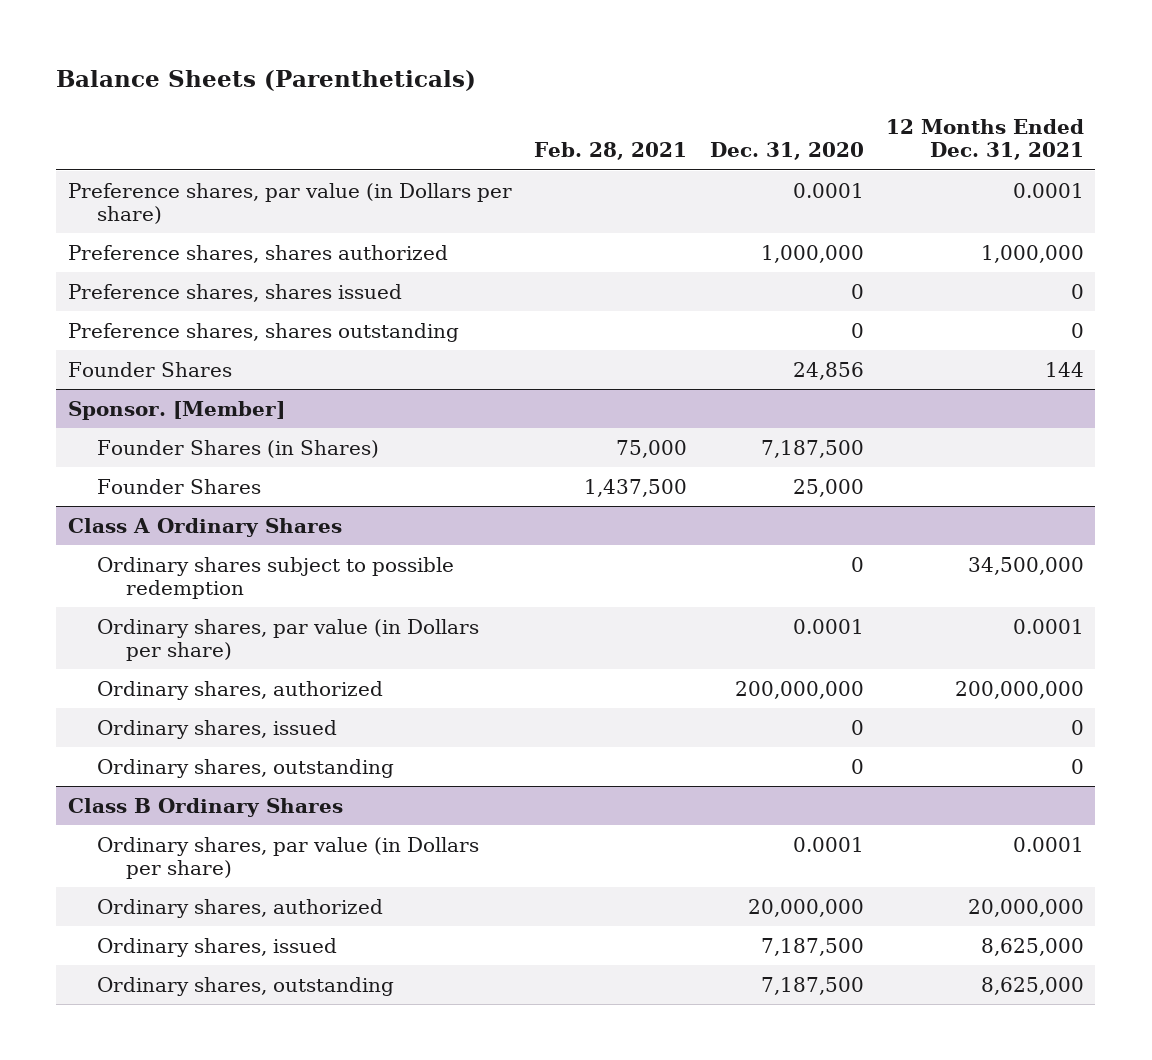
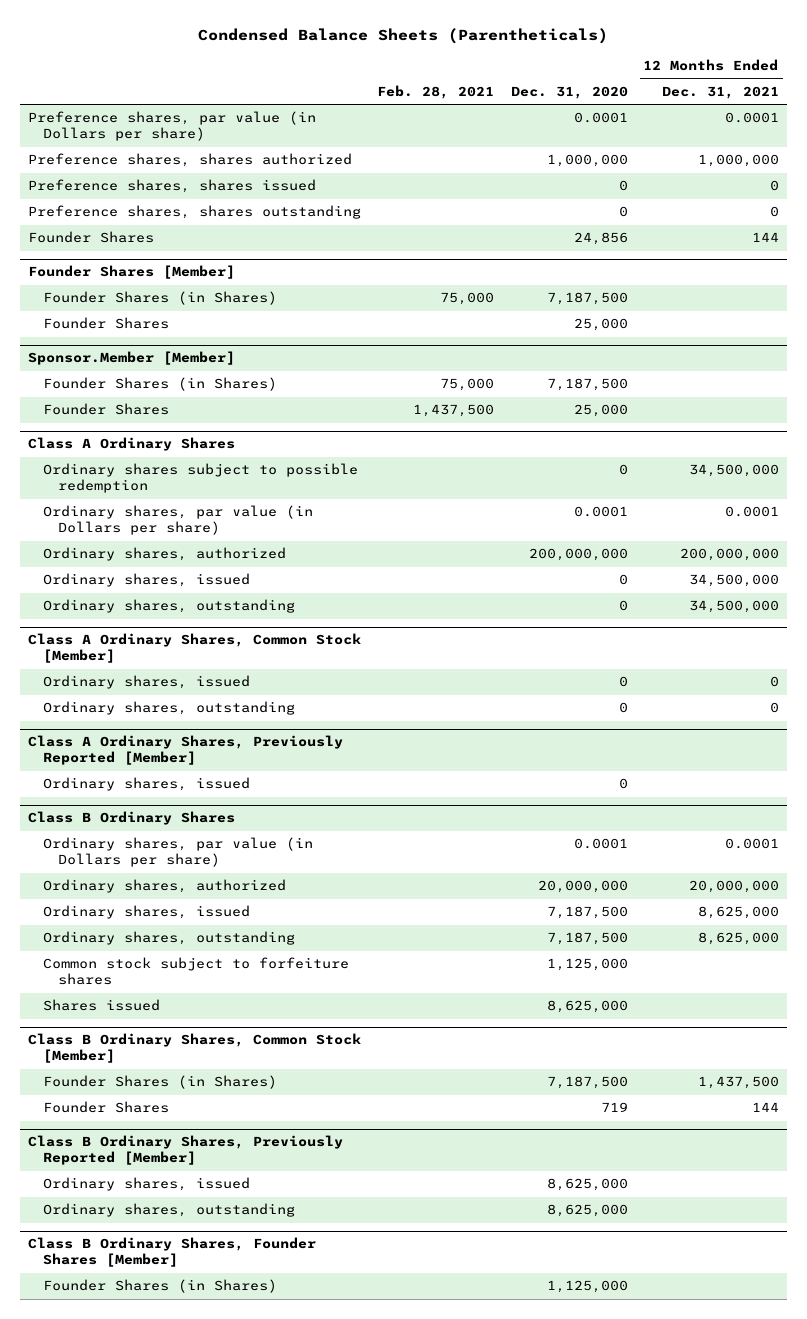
- Balance Sheets (Parentheticals)
+ Condensed Balance Sheets (Parentheticals)
- Sponsor. [Member]
+ Founder Shares [Member]
+ Founder Shares | | 25,000 |
+ Sponsor.Member [Member]
+ Founder Shares (in Shares) | 75,000 | 7,187,500 |
@ Class A Ordinary Shares
+ Ordinary shares, issued | | 0 | 34,500,000
+ Ordinary shares, outstanding | | 0 | 34,500,000
+ Class A Ordinary Shares, Common Stock [Member]
+ Class A Ordinary Shares, Previously Reported [Member]
+ Ordinary shares, issued | | 0 |
@ Class B Ordinary Shares
+ Common stock subject to forfeiture shares | | 1,125,000 |
+ Shares issued | | 8,625,000 |
+ Class B Ordinary Shares, Common Stock [Member]
+ Founder Shares (in Shares) | | 7,187,500 | 1,437,500
+ Founder Shares | | 719 | 144
+ Class B Ordinary Shares, Previously Reported [Member]
+ Ordinary shares, issued | | 8,625,000 |
+ Ordinary shares, outstanding | | 8,625,000 |
+ Class B Ordinary Shares, Founder Shares [Member]
+ Founder Shares (in Shares) | | 1,125,000 |

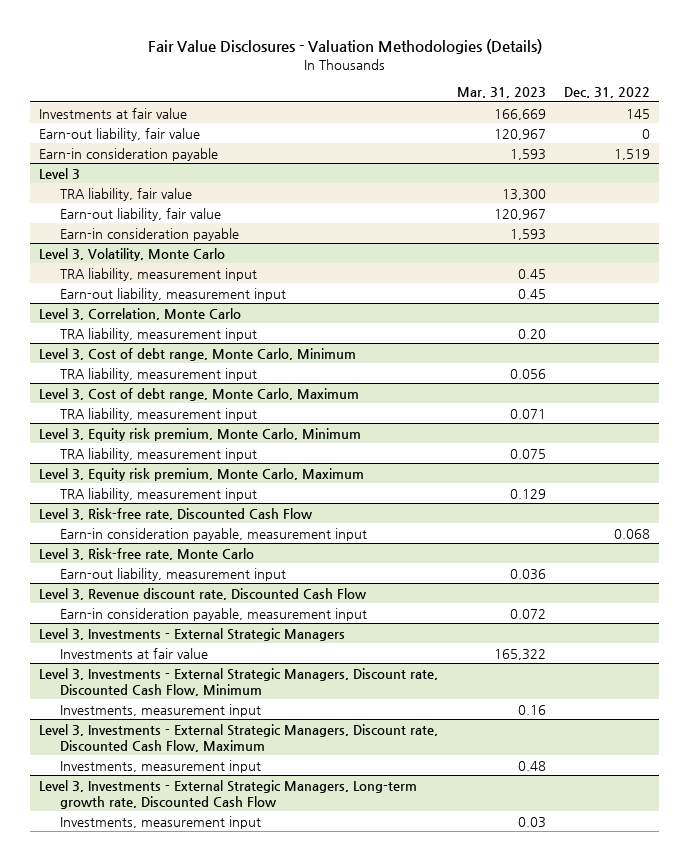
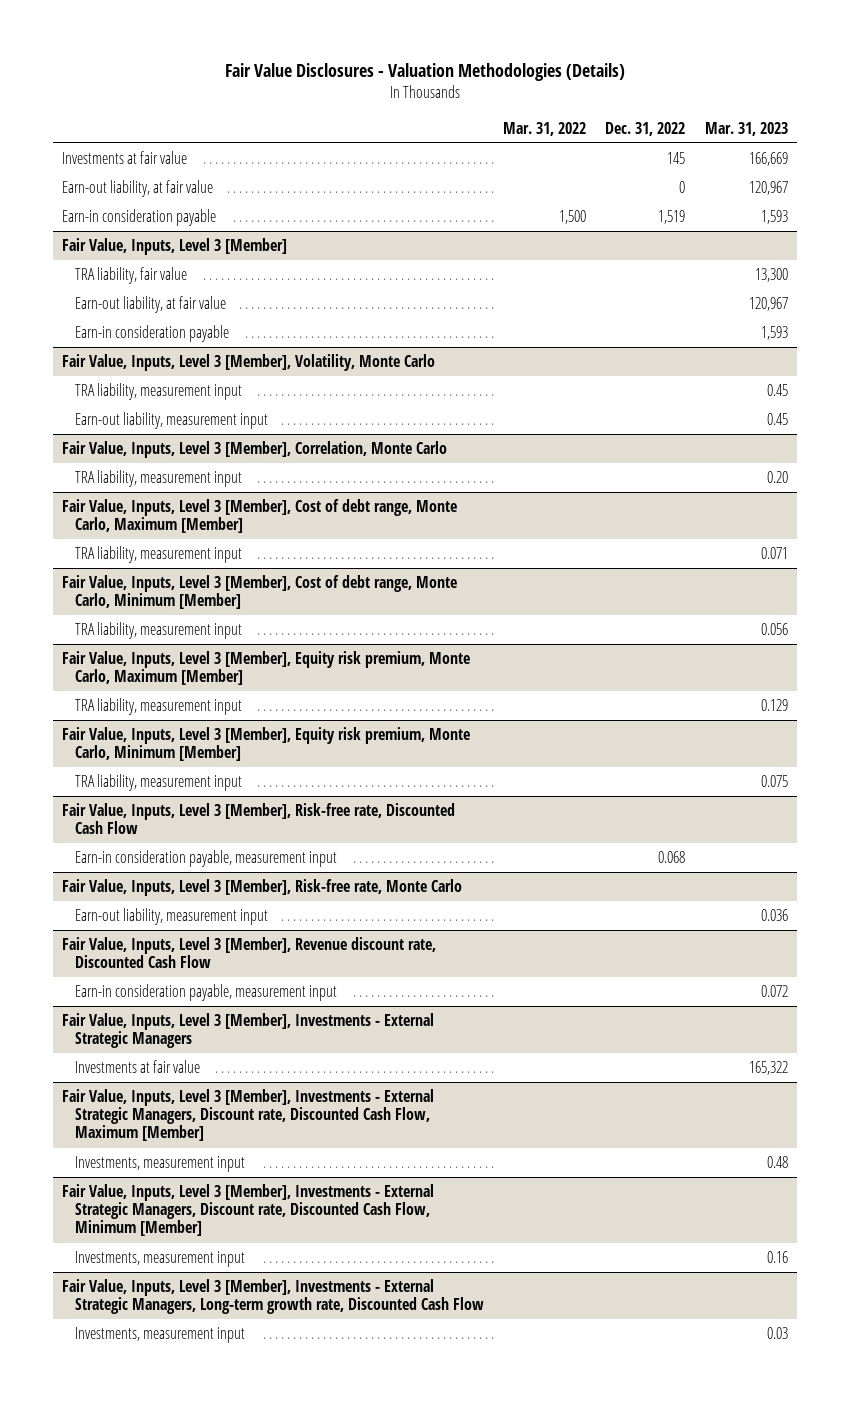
- | Mar. 31, 2023 | Dec. 31, 2022
+ | Mar. 31, 2022 | Dec. 31, 2022 | Mar. 31, 2023
- Earn-out liability, fair value | 120,967 | 0
+ Earn-out liability, at fair value | | 0 | 120,967
- Level 3
+ Fair Value, Inputs, Level 3 [Member]
- Earn-out liability, fair value | 120,967 |
+ Earn-out liability, at fair value | | | 120,967
- Level 3, Volatility, Monte Carlo
+ Fair Value, Inputs, Level 3 [Member], Volatility, Monte Carlo
- Level 3, Correlation, Monte Carlo
+ Fair Value, Inputs, Level 3 [Member], Correlation, Monte Carlo
- Level 3, Cost of debt range, Monte Carlo, Minimum
- TRA liability, measurement input | 0.056 |
- Level 3, Cost of debt range, Monte Carlo, Maximum
+ Fair Value, Inputs, Level 3 [Member], Cost of debt range, Monte Carlo, Maximum [Member]
- Level 3, Equity risk premium, Monte Carlo, Minimum
- TRA liability, measurement input | 0.075 |
- Level 3, Equity risk premium, Monte Carlo, Maximum
+ Fair Value, Inputs, Level 3 [Member], Cost of debt range, Monte Carlo, Minimum [Member]
+ TRA liability, measurement input | | | 0.056
+ Fair Value, Inputs, Level 3 [Member], Equity risk premium, Monte Carlo, Maximum [Member]
- Level 3, Risk-free rate, Discounted Cash Flow
+ Fair Value, Inputs, Level 3 [Member], Equity risk premium, Monte Carlo, Minimum [Member]
+ TRA liability, measurement input | | | 0.075
+ Fair Value, Inputs, Level 3 [Member], Risk-free rate, Discounted Cash Flow
- Level 3, Risk-free rate, Monte Carlo
+ Fair Value, Inputs, Level 3 [Member], Risk-free rate, Monte Carlo
- Level 3, Revenue discount rate, Discounted Cash Flow
+ Fair Value, Inputs, Level 3 [Member], Revenue discount rate, Discounted Cash Flow
- Level 3, Investments - External Strategic Managers
+ Fair Value, Inputs, Level 3 [Member], Investments - External Strategic Managers
- Level 3, Investments - External Strategic Managers, Discount rate, Discounted Cash Flow, Minimum
- Investments, measurement input | 0.16 |
- Level 3, Investments - External Strategic Managers, Discount rate, Discounted Cash Flow, Maximum
+ Fair Value, Inputs, Level 3 [Member], Investments - External Strategic Managers, Discount rate, Discounted Cash Flow, Maximum [Member]
- Level 3, Investments - External Strategic Managers, Long-term growth rate, Discounted Cash Flow
+ Fair Value, Inputs, Level 3 [Member], Investments - External Strategic Managers, Discount rate, Discounted Cash Flow, Minimum [Member]
+ Investments, measurement input | | | 0.16
+ Fair Value, Inputs, Level 3 [Member], Investments - External Strategic Managers, Long-term growth rate, Discounted Cash Flow

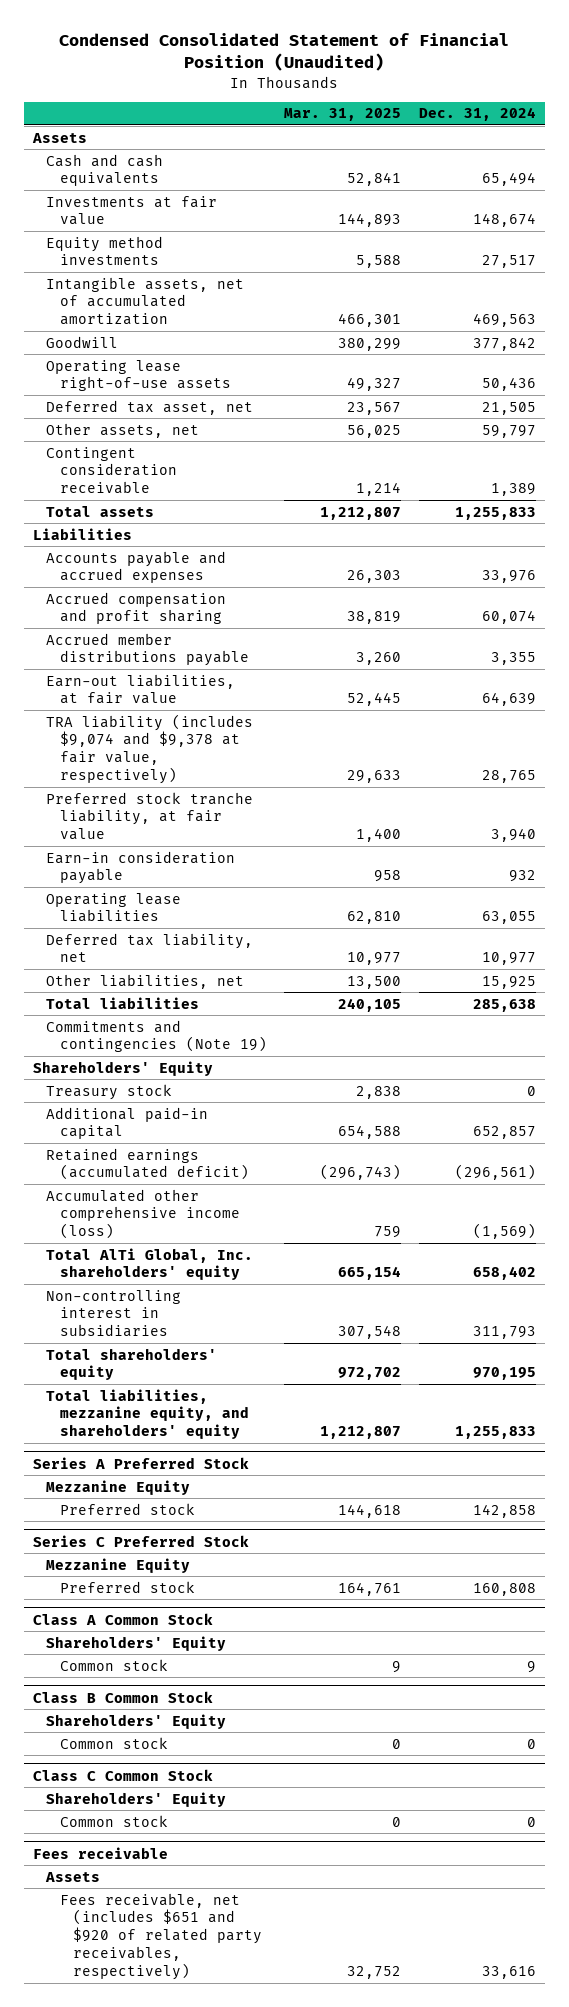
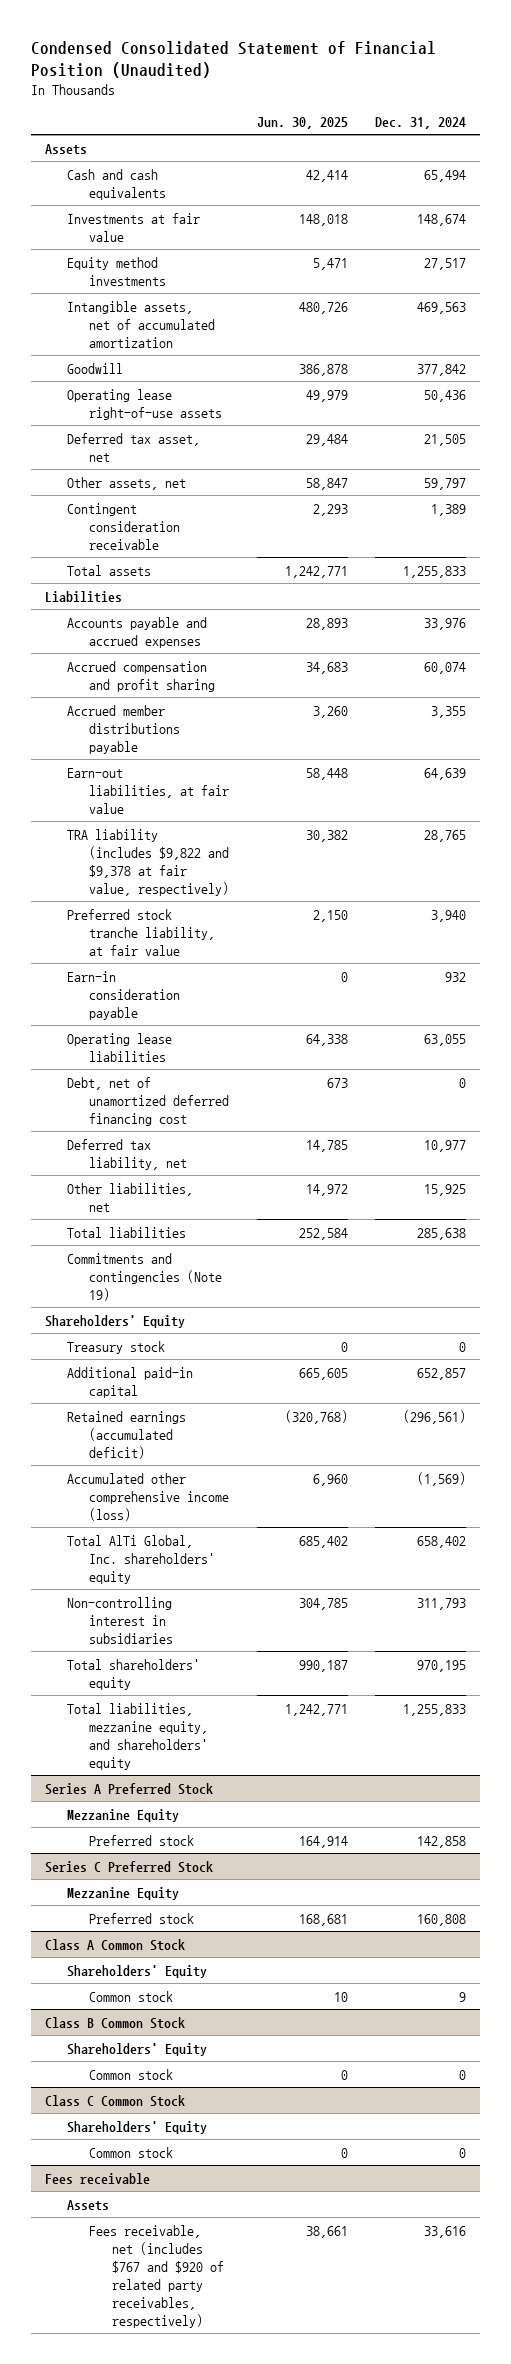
- | Mar. 31, 2025 | Dec. 31, 2024
+ | Jun. 30, 2025 | Dec. 31, 2024
- TRA liability (includes $9,074 and $9,378 at fair value, respectively) | 29,633 | 28,765
+ TRA liability (includes $9,822 and $9,378 at fair value, respectively) | 30,382 | 28,765
+ Debt, net of unamortized deferred financing cost | 673 | 0
@ Fees receivable
- Fees receivable, net (includes $651 and $920 of related party receivables, respectively) | 32,752 | 33,616
+ Fees receivable, net (includes $767 and $920 of related party receivables, respectively) | 38,661 | 33,616

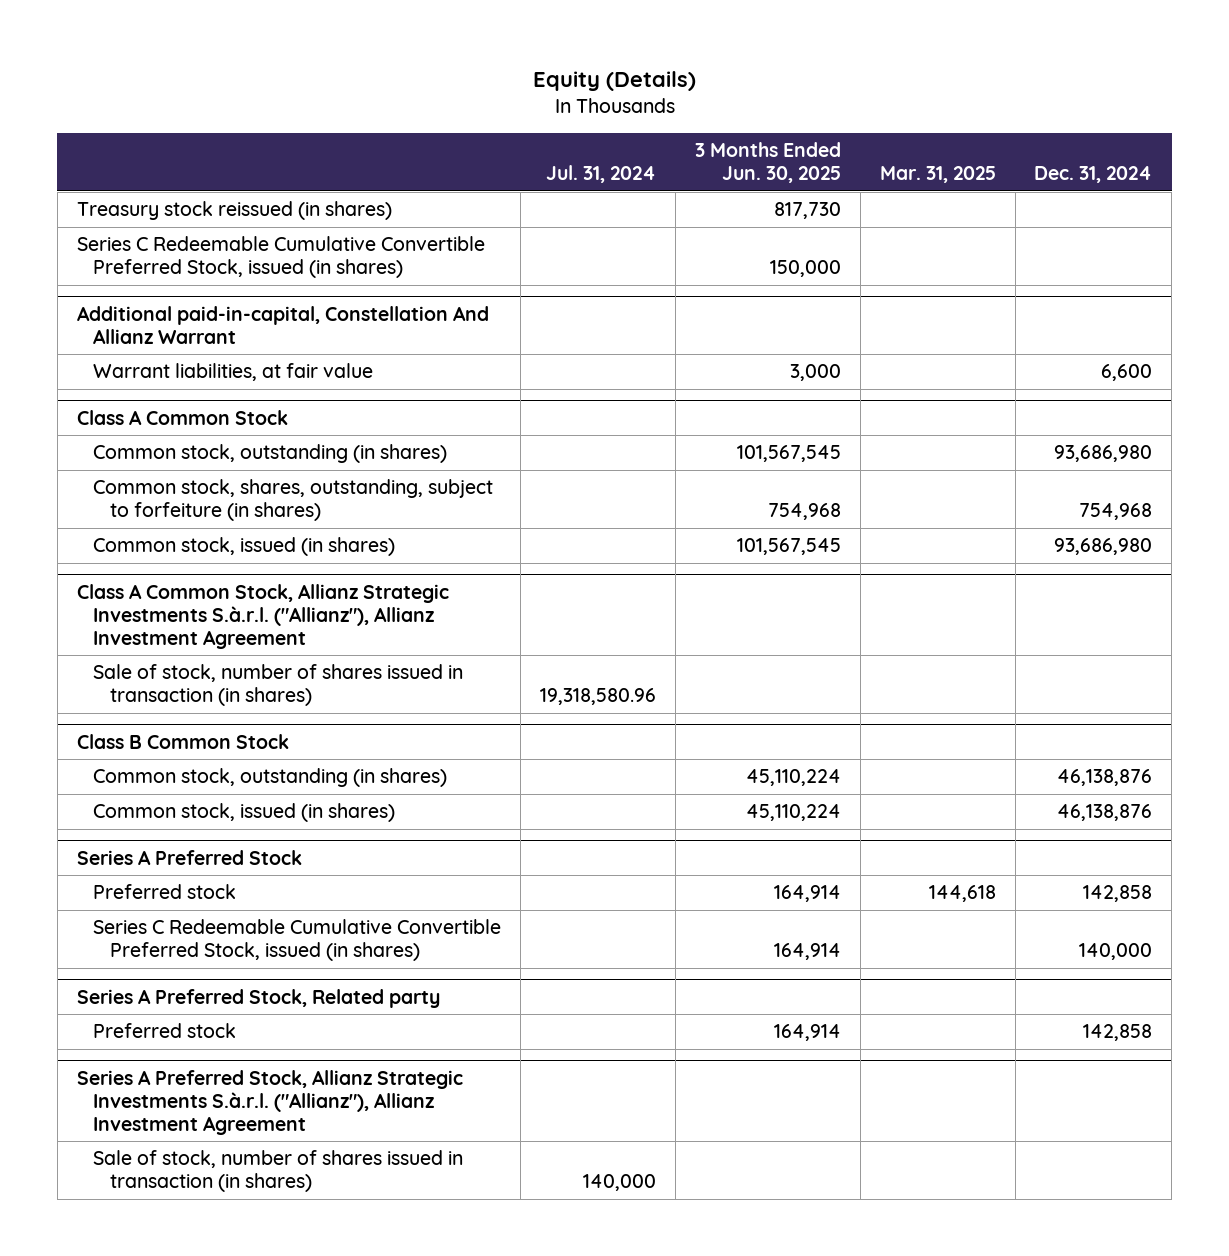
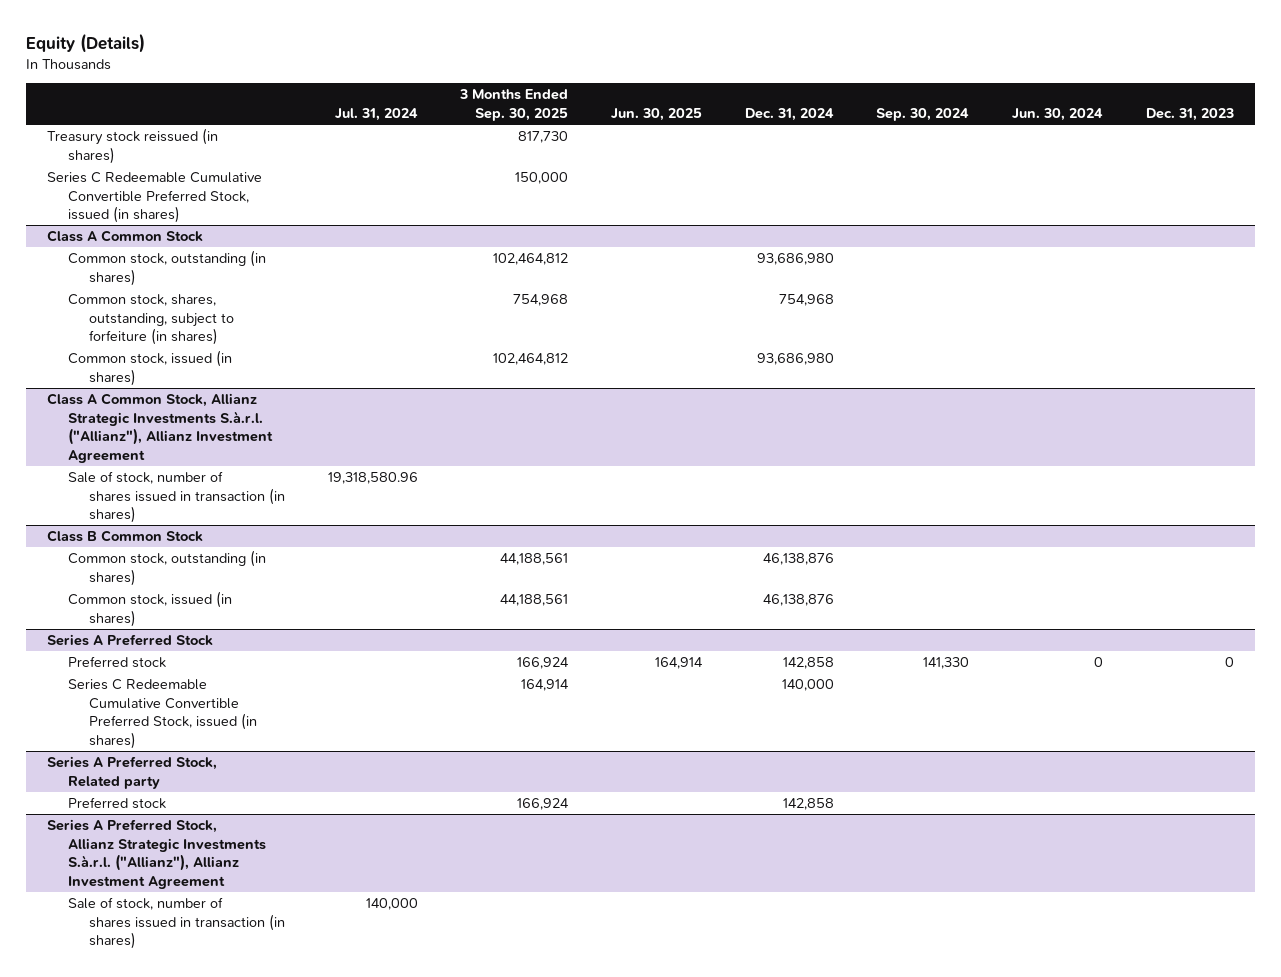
- | Jul. 31, 2024 | 3 Months Ended Jun. 30, 2025 | Mar. 31, 2025 | Dec. 31, 2024
+ | Jul. 31, 2024 | 3 Months Ended Sep. 30, 2025 | Jun. 30, 2025 | Dec. 31, 2024 | Sep. 30, 2024 | Jun. 30, 2024 | Dec. 31, 2023
- Additional paid-in-capital, Constellation And Allianz Warrant
- Warrant liabilities, at fair value | | 3,000 | | 6,600

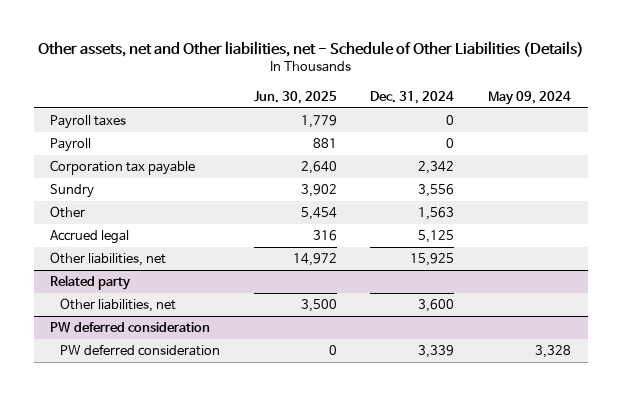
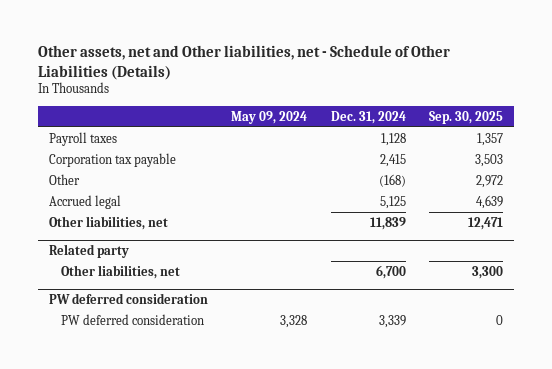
- | Jun. 30, 2025 | Dec. 31, 2024 | May 09, 2024
+ | May 09, 2024 | Dec. 31, 2024 | Sep. 30, 2025
- Payroll taxes | 1,779 | 0 |
- Payroll | 881 | 0 |
- Corporation tax payable | 2,640 | 2,342 |
- Sundry | 3,902 | 3,556 |
- Other | 5,454 | 1,563 |
+ Payroll taxes | | 1,128 | 1,357
+ Corporation tax payable | | 2,415 | 3,503
+ Other | | (168) | 2,972
- Other liabilities, net | 14,972 | 15,925 |
+ Other liabilities, net | | 11,839 | 12,471
@ Related party
- Other liabilities, net | 3,500 | 3,600 |
+ Other liabilities, net | | 6,700 | 3,300

